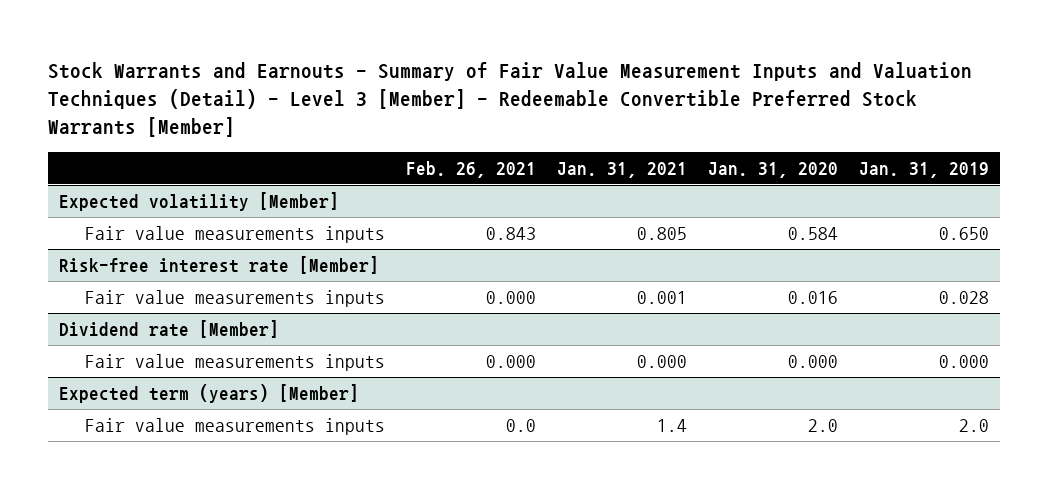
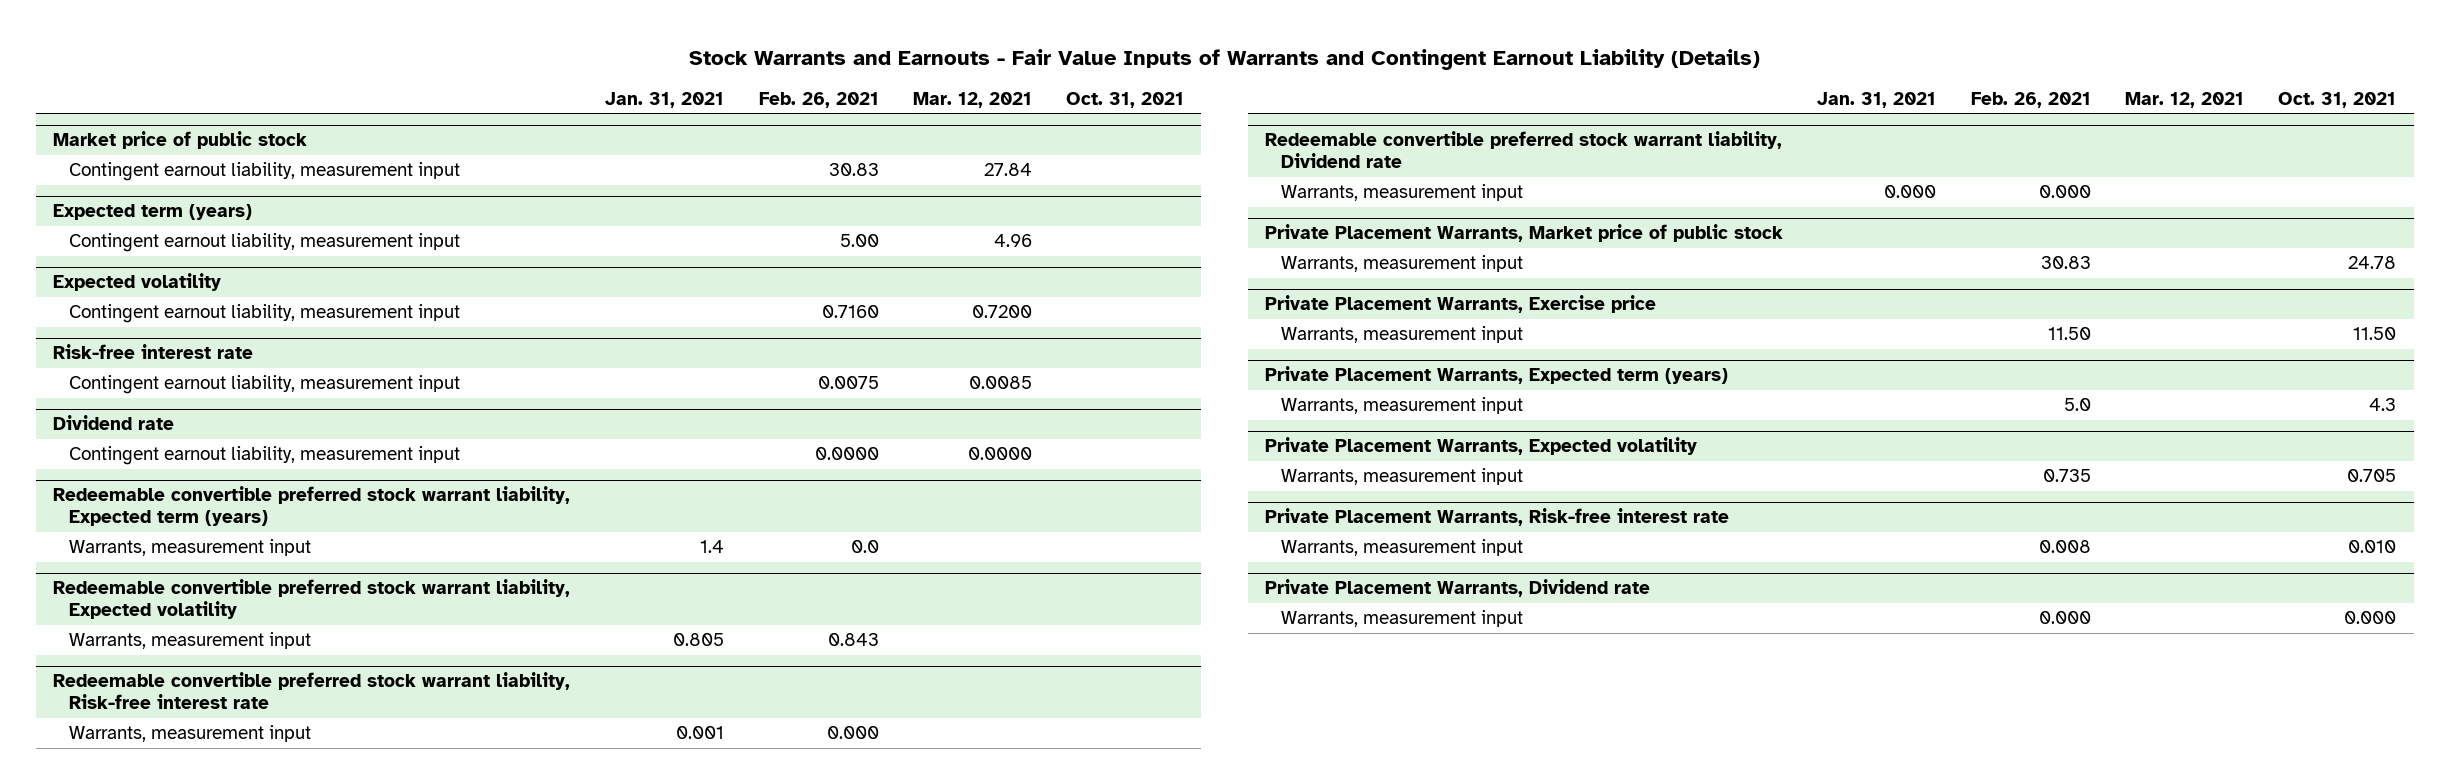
- Stock Warrants and Earnouts - Summary of Fair Value Measurement Inputs and Valuation Techniques (Detail) - Level 3 [Member] - Redeemable Convertible Preferred Stock Warrants [Member]
+ Stock Warrants and Earnouts - Fair Value Inputs of Warrants and Contingent Earnout Liability (Details)
- | Feb. 26, 2021 | Jan. 31, 2021 | Jan. 31, 2020 | Jan. 31, 2019
+ | Jan. 31, 2021 | Feb. 26, 2021 | Mar. 12, 2021 | Oct. 31, 2021
- Expected volatility [Member]
- Fair value measurements inputs | 0.843 | 0.805 | 0.584 | 0.650
- Risk-free interest rate [Member]
- Fair value measurements inputs | 0.000 | 0.001 | 0.016 | 0.028
- Dividend rate [Member]
- Fair value measurements inputs | 0.000 | 0.000 | 0.000 | 0.000
- Expected term (years) [Member]
- Fair value measurements inputs | 0.0 | 1.4 | 2.0 | 2.0
+ Market price of public stock
+ Contingent earnout liability, measurement input | | 30.83 | 27.84 |
+ Expected term (years)
+ Contingent earnout liability, measurement input | | 5.00 | 4.96 |
+ Expected volatility
+ Contingent earnout liability, measurement input | | 0.7160 | 0.7200 |
+ Risk-free interest rate
+ Contingent earnout liability, measurement input | | 0.0075 | 0.0085 |
+ Dividend rate
+ Contingent earnout liability, measurement input | | 0.0000 | 0.0000 |
+ Redeemable convertible preferred stock warrant liability, Expected term (years)
+ Warrants, measurement input | 1.4 | 0.0 | |
+ Redeemable convertible preferred stock warrant liability, Expected volatility
+ Warrants, measurement input | 0.805 | 0.843 | |
+ Redeemable convertible preferred stock warrant liability, Risk-free interest rate
+ Warrants, measurement input | 0.001 | 0.000 | |
+ Redeemable convertible preferred stock warrant liability, Dividend rate
+ Warrants, measurement input | 0.000 | 0.000 | |
+ Private Placement Warrants, Market price of public stock
+ Warrants, measurement input | | 30.83 | | 24.78
+ Private Placement Warrants, Exercise price
+ Warrants, measurement input | | 11.50 | | 11.50
+ Private Placement Warrants, Expected term (years)
+ Warrants, measurement input | | 5.0 | | 4.3
+ Private Placement Warrants, Expected volatility
+ Warrants, measurement input | | 0.735 | | 0.705
+ Private Placement Warrants, Risk-free interest rate
+ Warrants, measurement input | | 0.008 | | 0.010
+ Private Placement Warrants, Dividend rate
+ Warrants, measurement input | | 0.000 | | 0.000

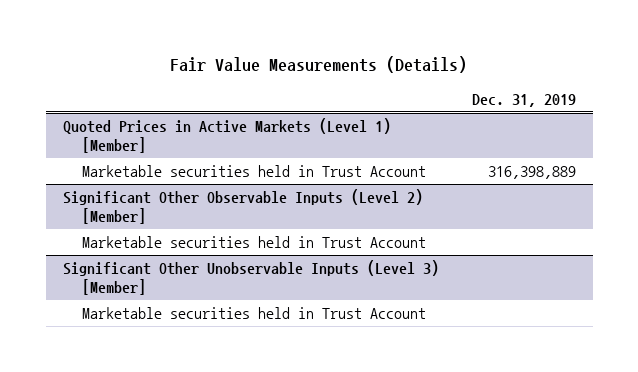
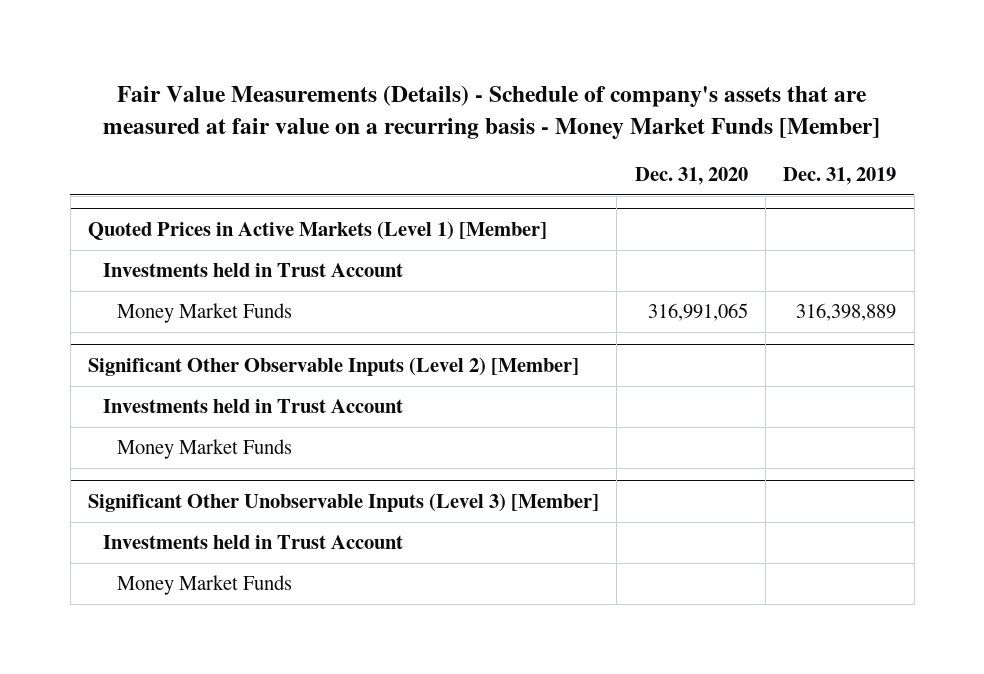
- Fair Value Measurements (Details)
+ Fair Value Measurements (Details) - Schedule of company's assets that are measured at fair value on a recurring basis - Money Market Funds [Member]
- | Dec. 31, 2019
+ | Dec. 31, 2020 | Dec. 31, 2019
@ Quoted Prices in Active Markets (Level 1) [Member]
- Marketable securities held in Trust Account | 316,398,889
+ Investments held in Trust Account
+ Money Market Funds | 316,991,065 | 316,398,889
@ Significant Other Observable Inputs (Level 2) [Member]
- Marketable securities held in Trust Account
+ Investments held in Trust Account
+ Money Market Funds
@ Significant Other Unobservable Inputs (Level 3) [Member]
- Marketable securities held in Trust Account
+ Investments held in Trust Account
+ Money Market Funds

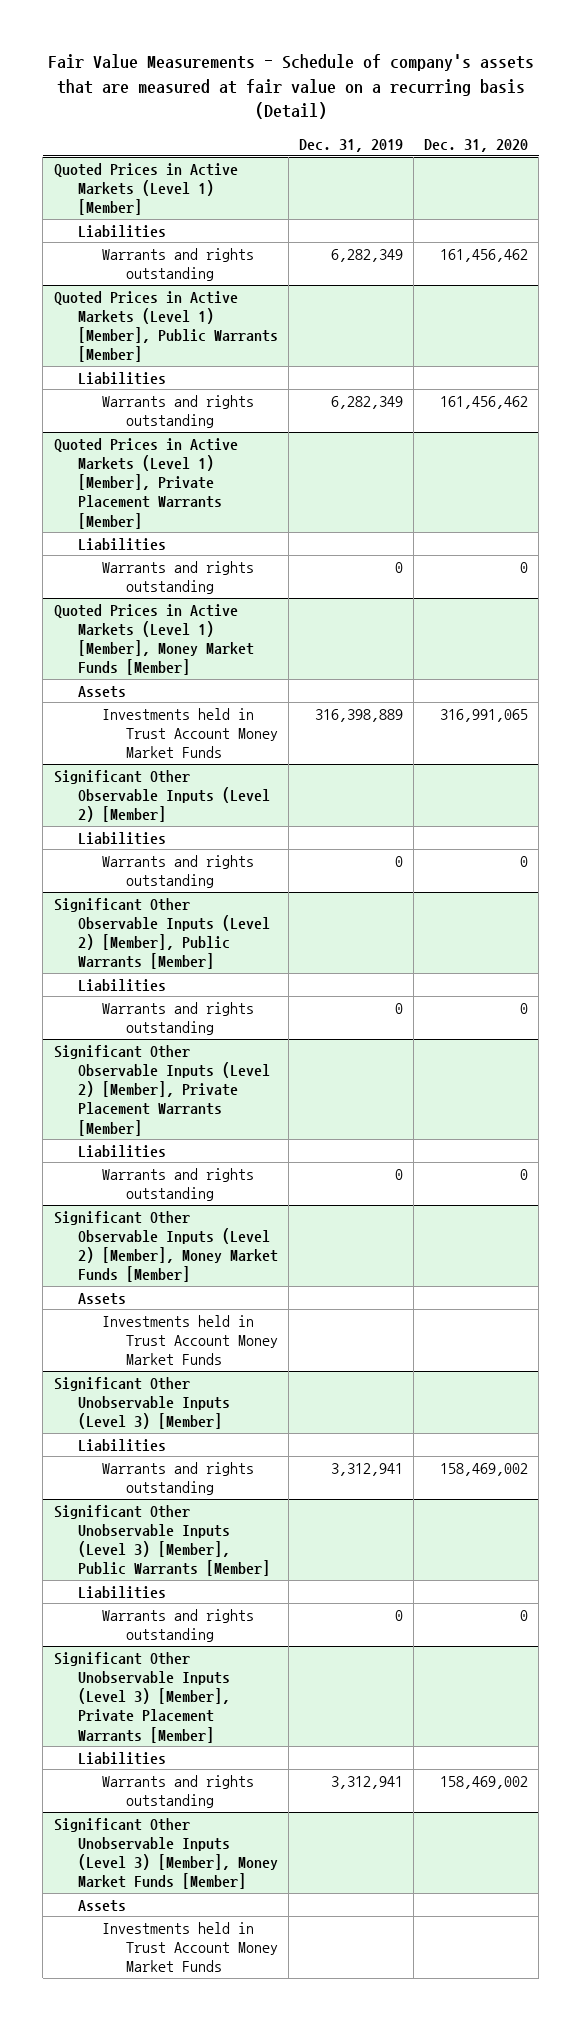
- Fair Value Measurements (Details) - Schedule of company's assets that are measured at fair value on a recurring basis - Money Market Funds [Member]
+ Fair Value Measurements - Schedule of company's assets that are measured at fair value on a recurring basis (Detail)
- | Dec. 31, 2020 | Dec. 31, 2019
+ | Dec. 31, 2019 | Dec. 31, 2020
@ Quoted Prices in Active Markets (Level 1) [Member]
- Investments held in Trust Account
- Money Market Funds | 316,991,065 | 316,398,889
+ Liabilities
+ Warrants and rights outstanding | 6,282,349 | 161,456,462
+ Quoted Prices in Active Markets (Level 1) [Member], Public Warrants [Member]
+ Liabilities
+ Warrants and rights outstanding | 6,282,349 | 161,456,462
+ Quoted Prices in Active Markets (Level 1) [Member], Private Placement Warrants [Member]
+ Liabilities
+ Warrants and rights outstanding | 0 | 0
+ Quoted Prices in Active Markets (Level 1) [Member], Money Market Funds [Member]
+ Assets
+ Investments held in Trust Account Money Market Funds | 316,398,889 | 316,991,065
@ Significant Other Observable Inputs (Level 2) [Member]
- Investments held in Trust Account
- Money Market Funds
+ Liabilities
+ Warrants and rights outstanding | 0 | 0
+ Significant Other Observable Inputs (Level 2) [Member], Public Warrants [Member]
+ Liabilities
+ Warrants and rights outstanding | 0 | 0
+ Significant Other Observable Inputs (Level 2) [Member], Private Placement Warrants [Member]
+ Liabilities
+ Warrants and rights outstanding | 0 | 0
+ Significant Other Observable Inputs (Level 2) [Member], Money Market Funds [Member]
+ Assets
+ Investments held in Trust Account Money Market Funds
@ Significant Other Unobservable Inputs (Level 3) [Member]
- Investments held in Trust Account
- Money Market Funds
+ Liabilities
+ Warrants and rights outstanding | 3,312,941 | 158,469,002
+ Significant Other Unobservable Inputs (Level 3) [Member], Public Warrants [Member]
+ Liabilities
+ Warrants and rights outstanding | 0 | 0
+ Significant Other Unobservable Inputs (Level 3) [Member], Private Placement Warrants [Member]
+ Liabilities
+ Warrants and rights outstanding | 3,312,941 | 158,469,002
+ Significant Other Unobservable Inputs (Level 3) [Member], Money Market Funds [Member]
+ Assets
+ Investments held in Trust Account Money Market Funds

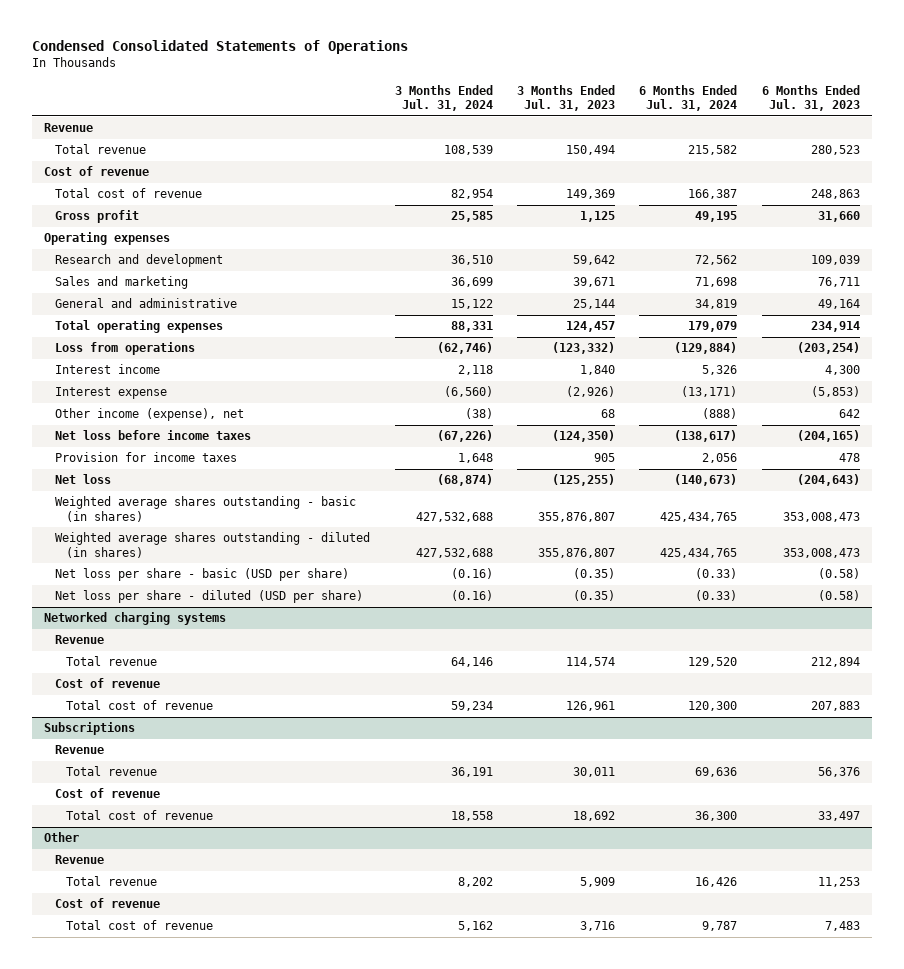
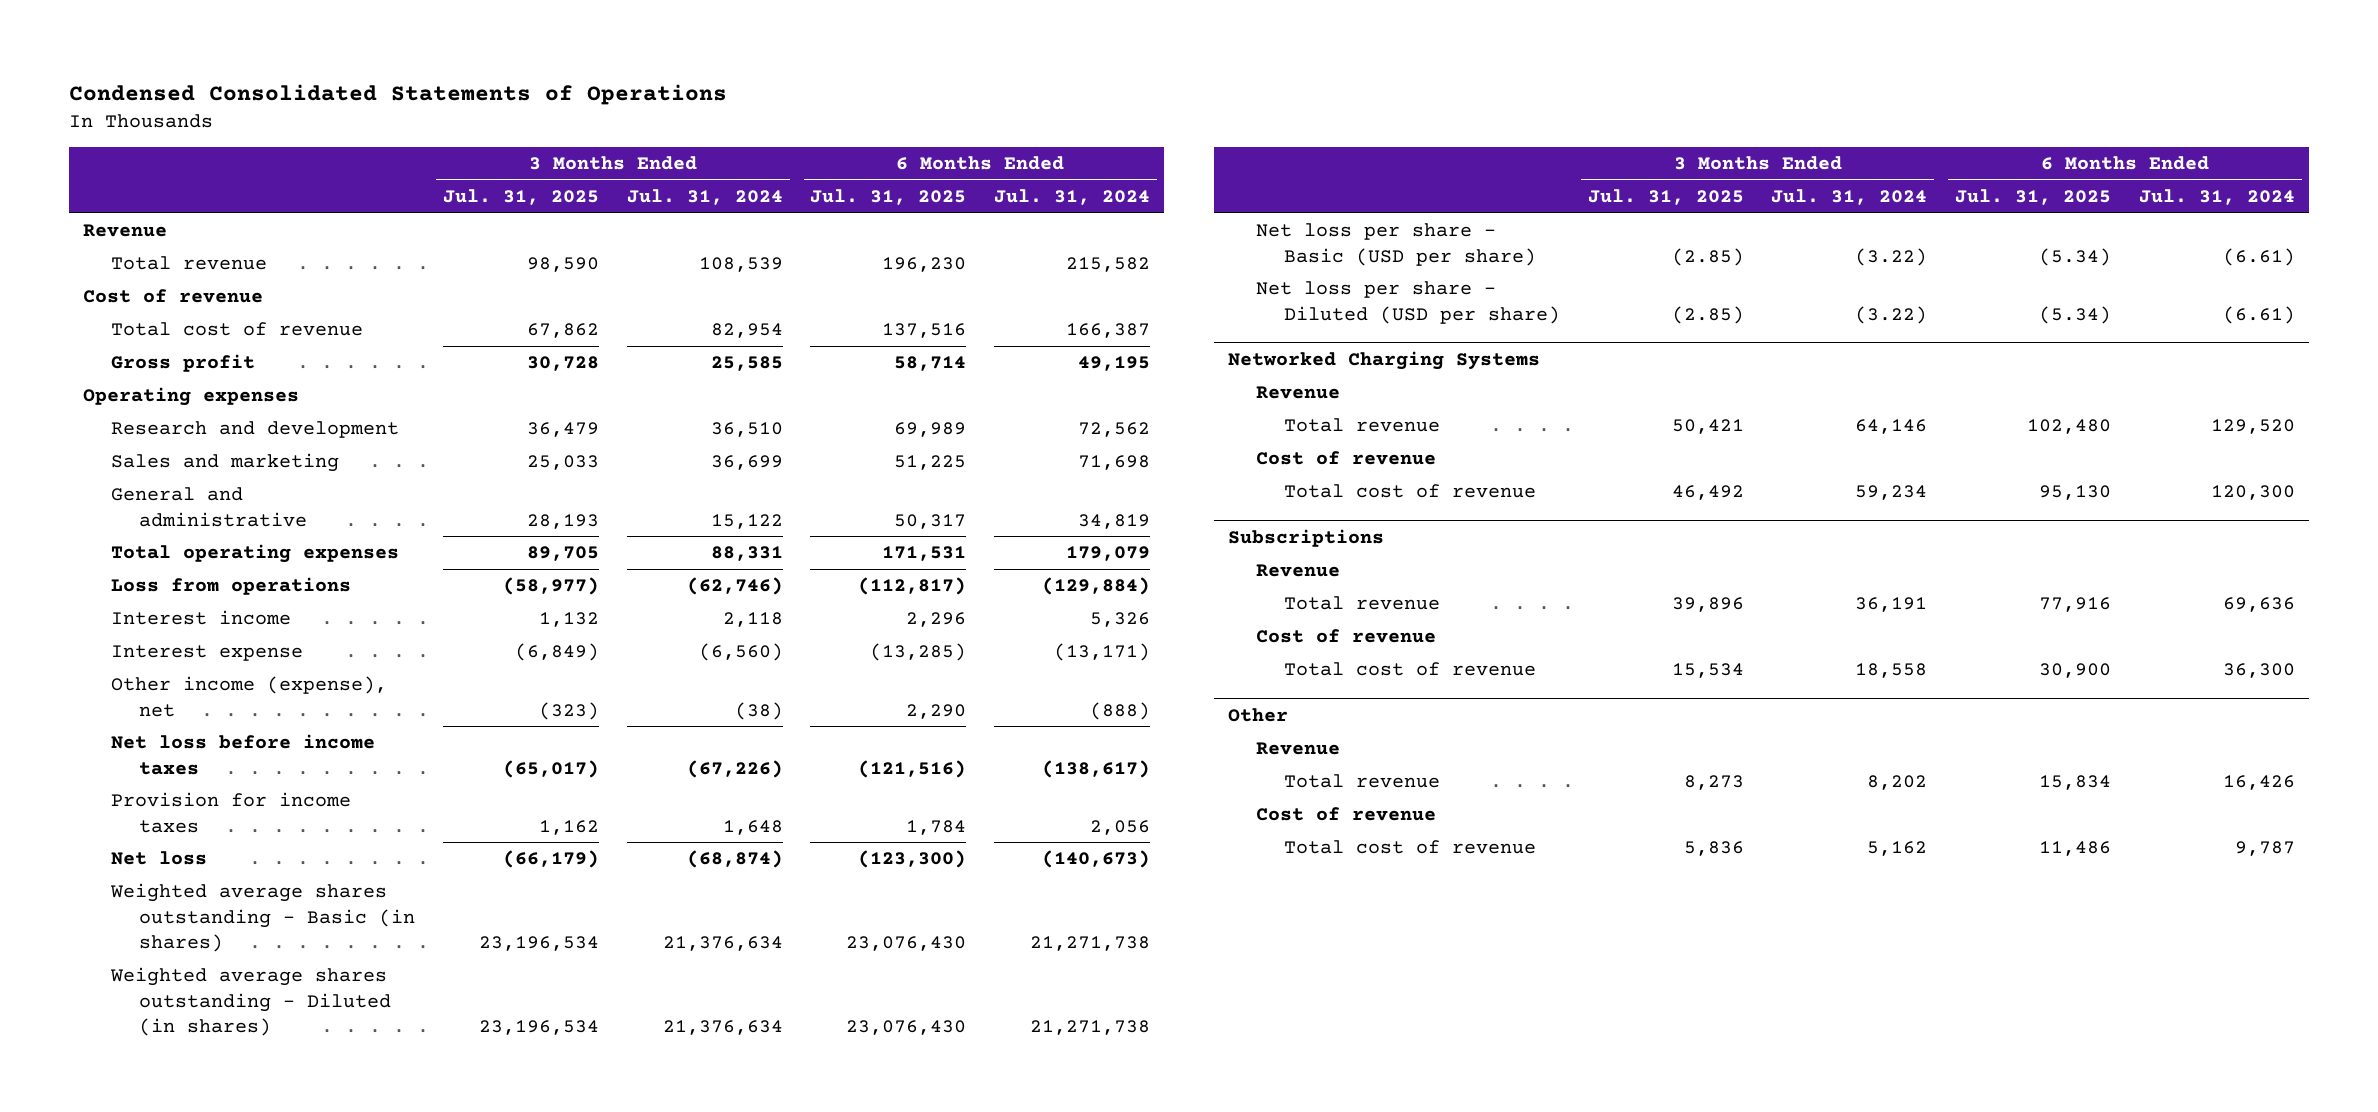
- | 3 Months Ended Jul. 31, 2024 | 3 Months Ended Jul. 31, 2023 | 6 Months Ended Jul. 31, 2024 | 6 Months Ended Jul. 31, 2023
+ | 3 Months Ended Jul. 31, 2025 | 3 Months Ended Jul. 31, 2024 | 6 Months Ended Jul. 31, 2025 | 6 Months Ended Jul. 31, 2024
- Weighted average shares outstanding - basic (in shares) | 427,532,688 | 355,876,807 | 425,434,765 | 353,008,473
- Weighted average shares outstanding - diluted (in shares) | 427,532,688 | 355,876,807 | 425,434,765 | 353,008,473
- Net loss per share - basic (USD per share) | (0.16) | (0.35) | (0.33) | (0.58)
- Net loss per share - diluted (USD per share) | (0.16) | (0.35) | (0.33) | (0.58)
- Networked charging systems
+ Weighted average shares outstanding - Basic (in shares) | 23,196,534 | 21,376,634 | 23,076,430 | 21,271,738
+ Weighted average shares outstanding - Diluted (in shares) | 23,196,534 | 21,376,634 | 23,076,430 | 21,271,738
+ Net loss per share - Basic (USD per share) | (2.85) | (3.22) | (5.34) | (6.61)
+ Net loss per share - Diluted (USD per share) | (2.85) | (3.22) | (5.34) | (6.61)
+ Networked Charging Systems

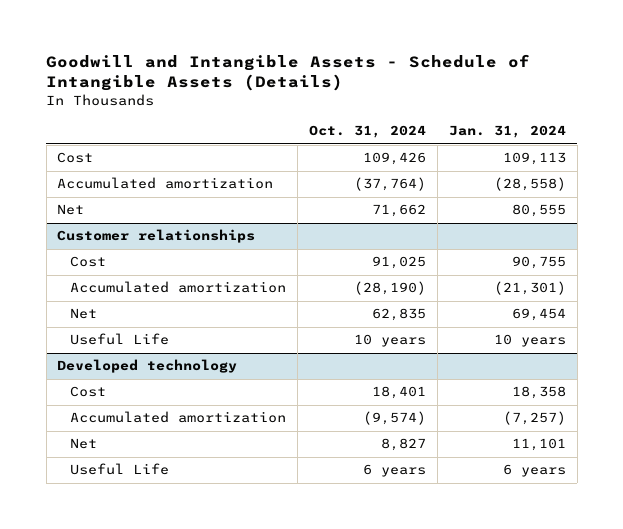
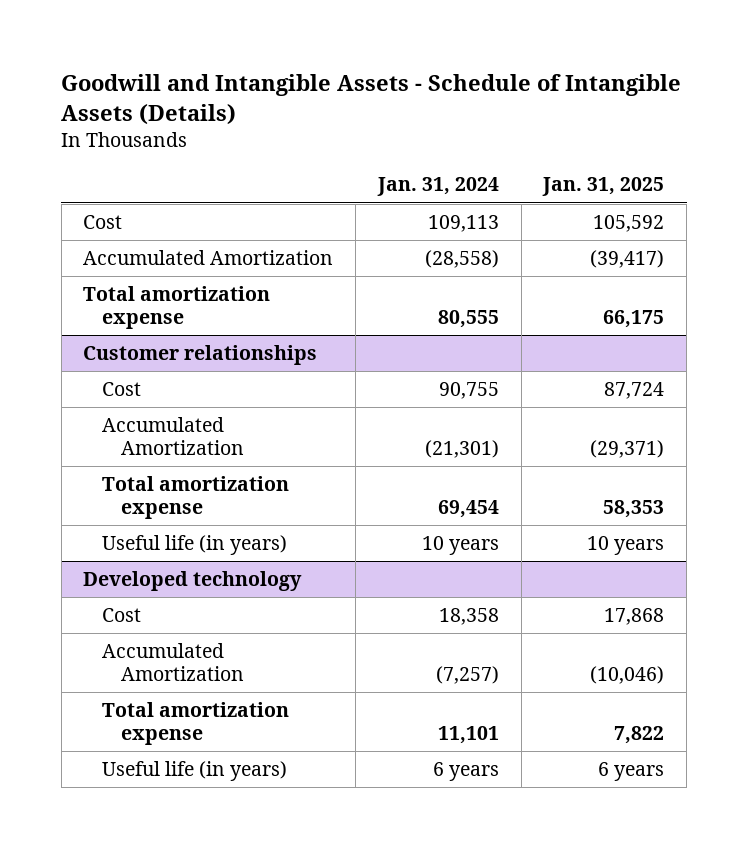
- | Oct. 31, 2024 | Jan. 31, 2024
+ | Jan. 31, 2024 | Jan. 31, 2025
- Accumulated amortization | (37,764) | (28,558)
- Net | 71,662 | 80,555
+ Accumulated Amortization | (28,558) | (39,417)
+ Total amortization expense | 80,555 | 66,175
@ Customer relationships
- Accumulated amortization | (28,190) | (21,301)
- Net | 62,835 | 69,454
- Useful Life | 10 years | 10 years
+ Accumulated Amortization | (21,301) | (29,371)
+ Total amortization expense | 69,454 | 58,353
+ Useful life (in years) | 10 years | 10 years
@ Developed technology
- Accumulated amortization | (9,574) | (7,257)
- Net | 8,827 | 11,101
- Useful Life | 6 years | 6 years
+ Accumulated Amortization | (7,257) | (10,046)
+ Total amortization expense | 11,101 | 7,822
+ Useful life (in years) | 6 years | 6 years

